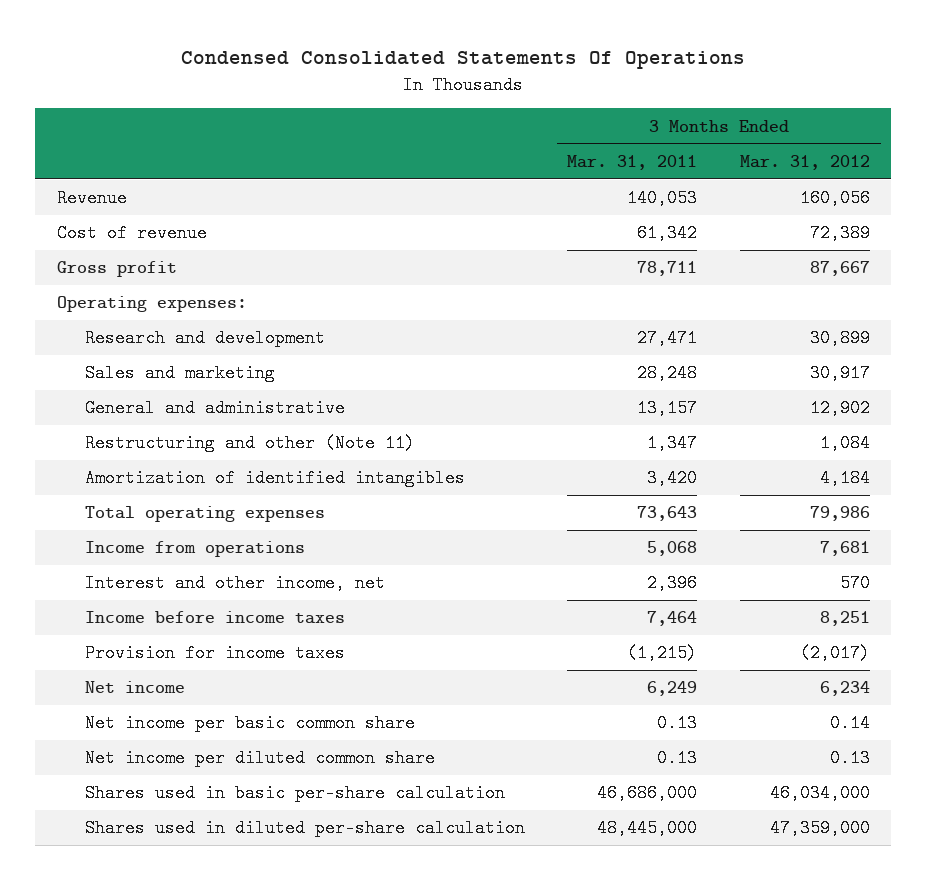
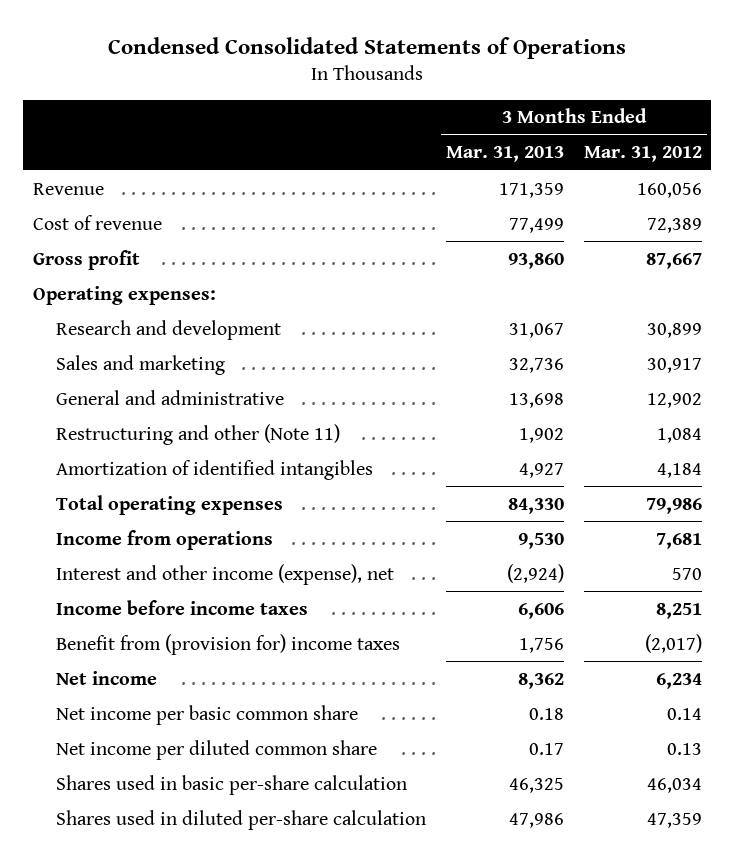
- Condensed Consolidated Statements Of Operations
+ Condensed Consolidated Statements of Operations
- | 3 Months Ended Mar. 31, 2011 | 3 Months Ended Mar. 31, 2012
+ | 3 Months Ended Mar. 31, 2013 | 3 Months Ended Mar. 31, 2012
- Interest and other income, net | 2,396 | 570
+ Interest and other income (expense), net | (2,924) | 570
- Provision for income taxes | (1,215) | (2,017)
+ Benefit from (provision for) income taxes | 1,756 | (2,017)
- Shares used in basic per-share calculation | 46,686,000 | 46,034,000
- Shares used in diluted per-share calculation | 48,445,000 | 47,359,000
+ Shares used in basic per-share calculation | 46,325 | 46,034
+ Shares used in diluted per-share calculation | 47,986 | 47,359

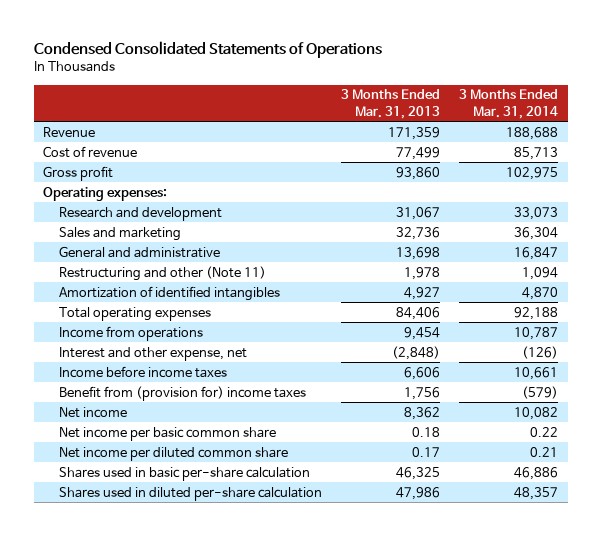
- | 3 Months Ended Mar. 31, 2013 | 3 Months Ended Mar. 31, 2012
+ | 3 Months Ended Mar. 31, 2013 | 3 Months Ended Mar. 31, 2014
- Restructuring and other (Note 11) | 1,902 | 1,084
+ Restructuring and other (Note 11) | 1,978 | 1,094
- Total operating expenses | 84,330 | 79,986
- Income from operations | 9,530 | 7,681
- Interest and other income (expense), net | (2,924) | 570
+ Total operating expenses | 84,406 | 92,188
+ Income from operations | 9,454 | 10,787
+ Interest and other expense, net | (2,848) | (126)

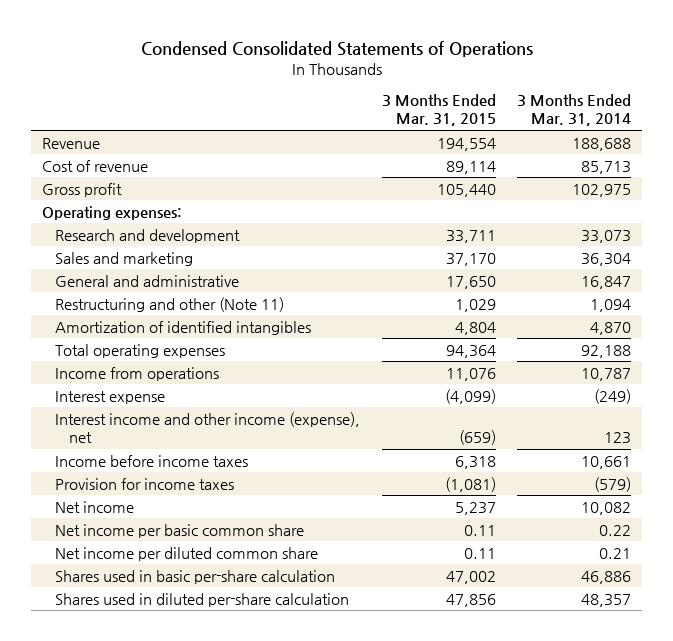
- | 3 Months Ended Mar. 31, 2013 | 3 Months Ended Mar. 31, 2014
+ | 3 Months Ended Mar. 31, 2015 | 3 Months Ended Mar. 31, 2014
- Interest and other expense, net | (2,848) | (126)
+ Interest expense | (4,099) | (249)
+ Interest income and other income (expense), net | (659) | 123
- Benefit from (provision for) income taxes | 1,756 | (579)
+ Provision for income taxes | (1,081) | (579)

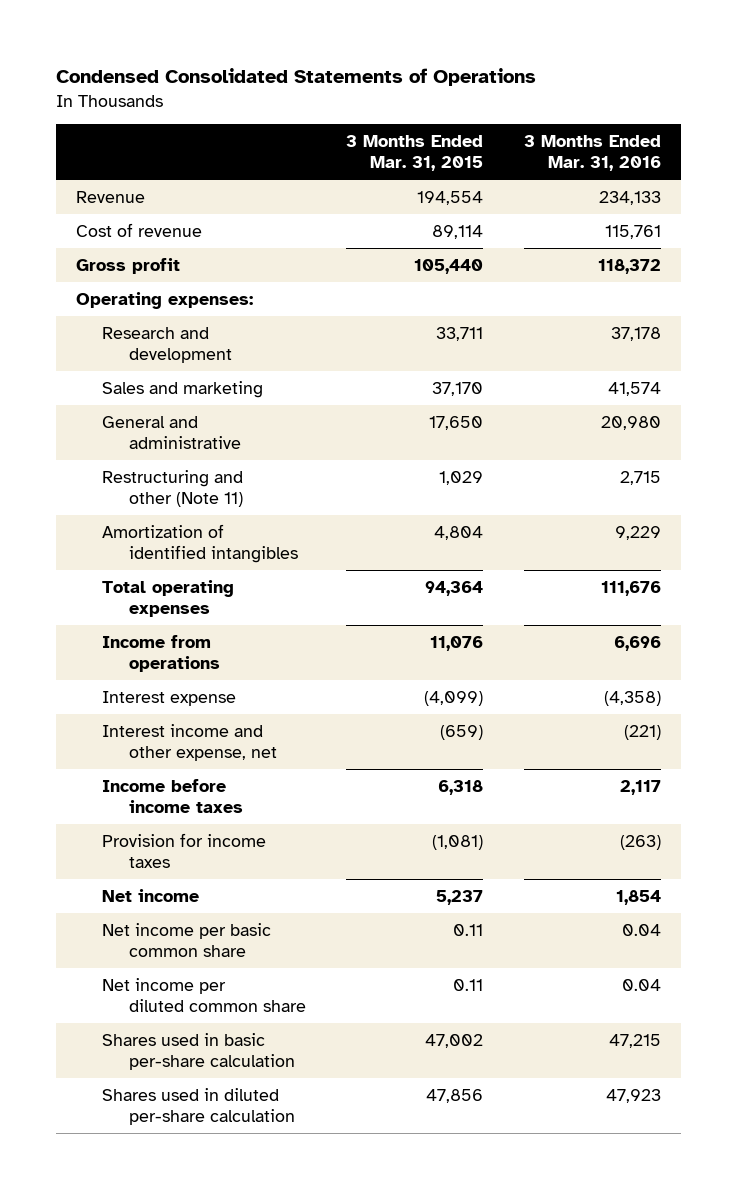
- | 3 Months Ended Mar. 31, 2015 | 3 Months Ended Mar. 31, 2014
+ | 3 Months Ended Mar. 31, 2015 | 3 Months Ended Mar. 31, 2016
- Interest income and other income (expense), net | (659) | 123
+ Interest income and other expense, net | (659) | (221)

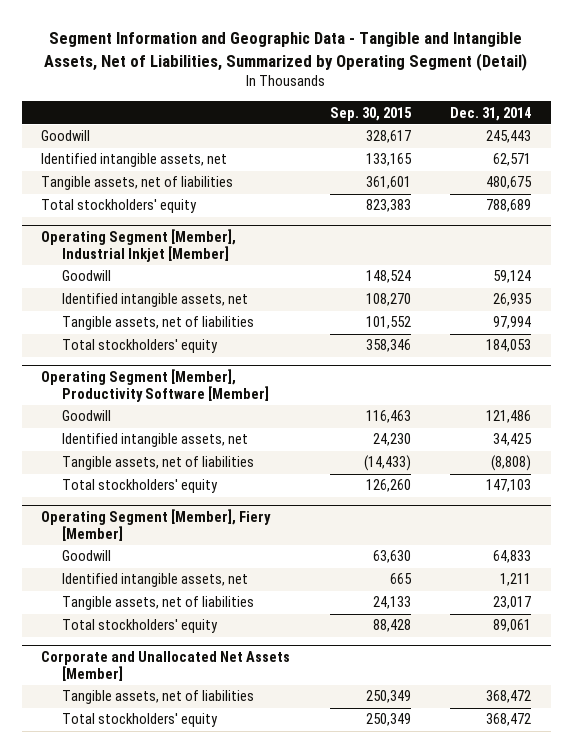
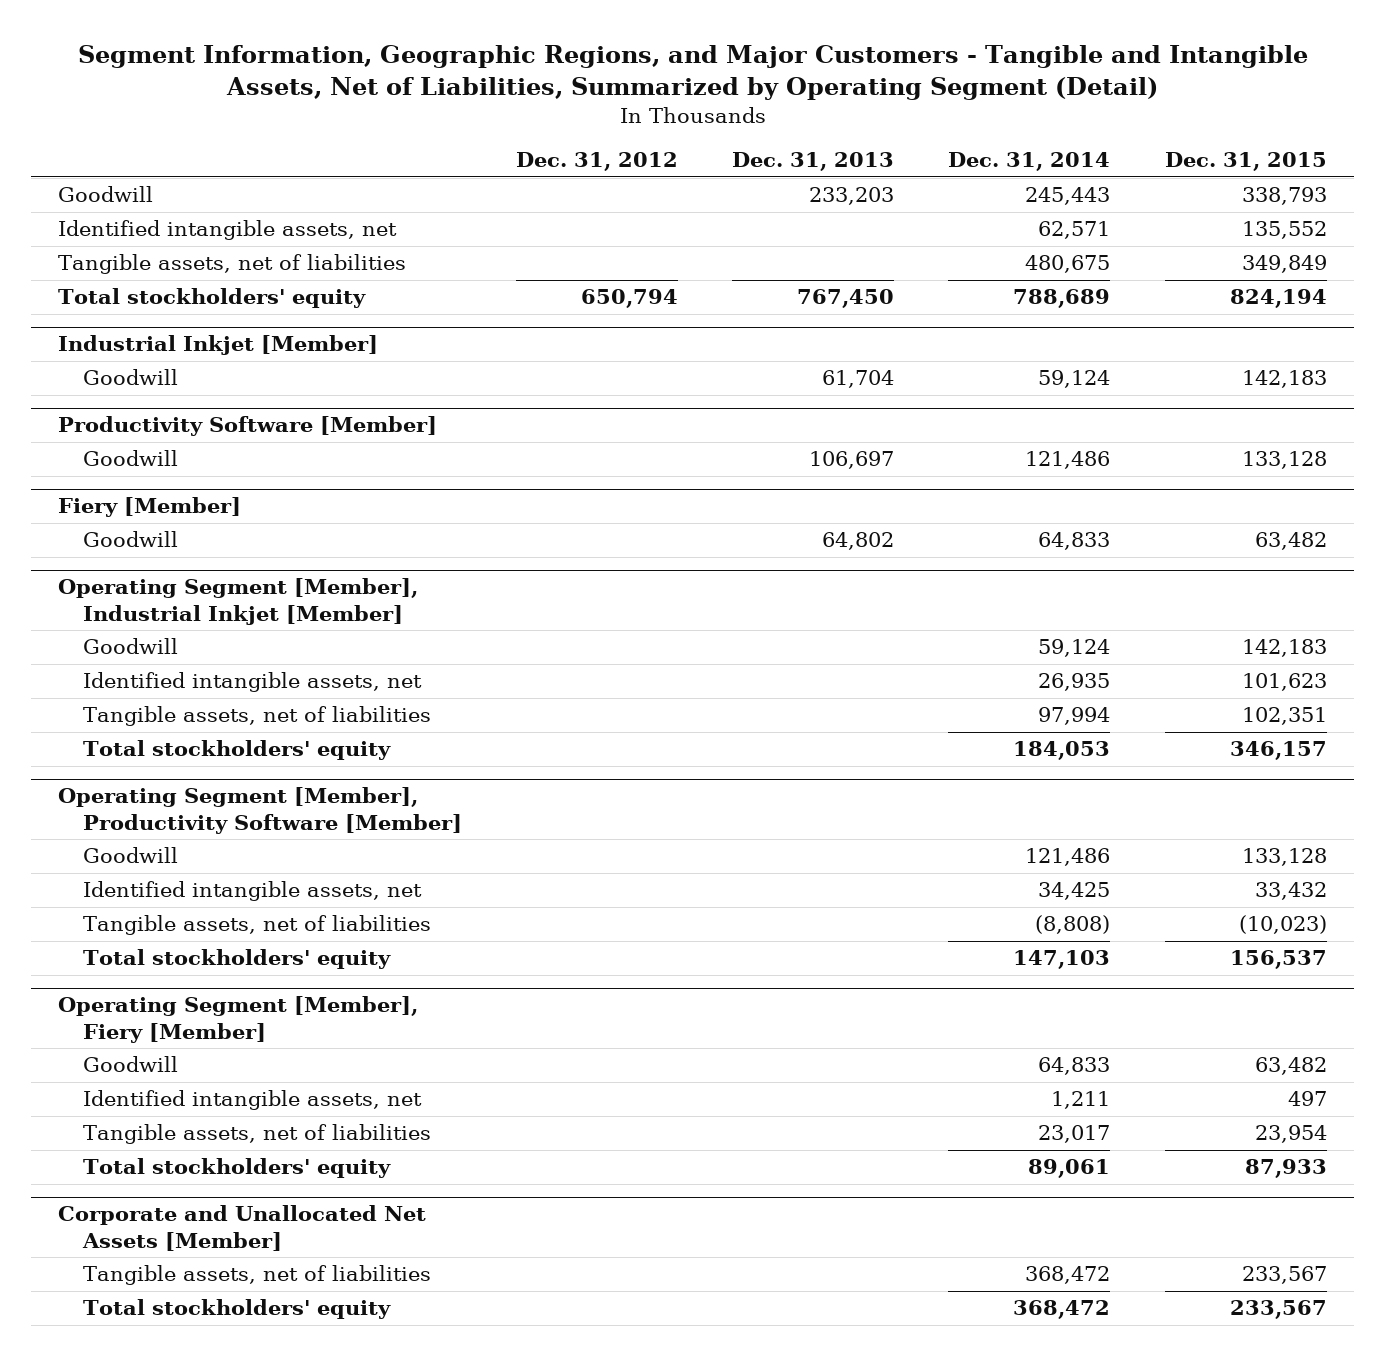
- Segment Information and Geographic Data - Tangible and Intangible Assets, Net of Liabilities, Summarized by Operating Segment (Detail)
+ Segment Information, Geographic Regions, and Major Customers - Tangible and Intangible Assets, Net of Liabilities, Summarized by Operating Segment (Detail)
- | Sep. 30, 2015 | Dec. 31, 2014
+ | Dec. 31, 2012 | Dec. 31, 2013 | Dec. 31, 2014 | Dec. 31, 2015
+ Industrial Inkjet [Member]
+ Goodwill | | 61,704 | 59,124 | 142,183
+ Productivity Software [Member]
+ Goodwill | | 106,697 | 121,486 | 133,128
+ Fiery [Member]
+ Goodwill | | 64,802 | 64,833 | 63,482

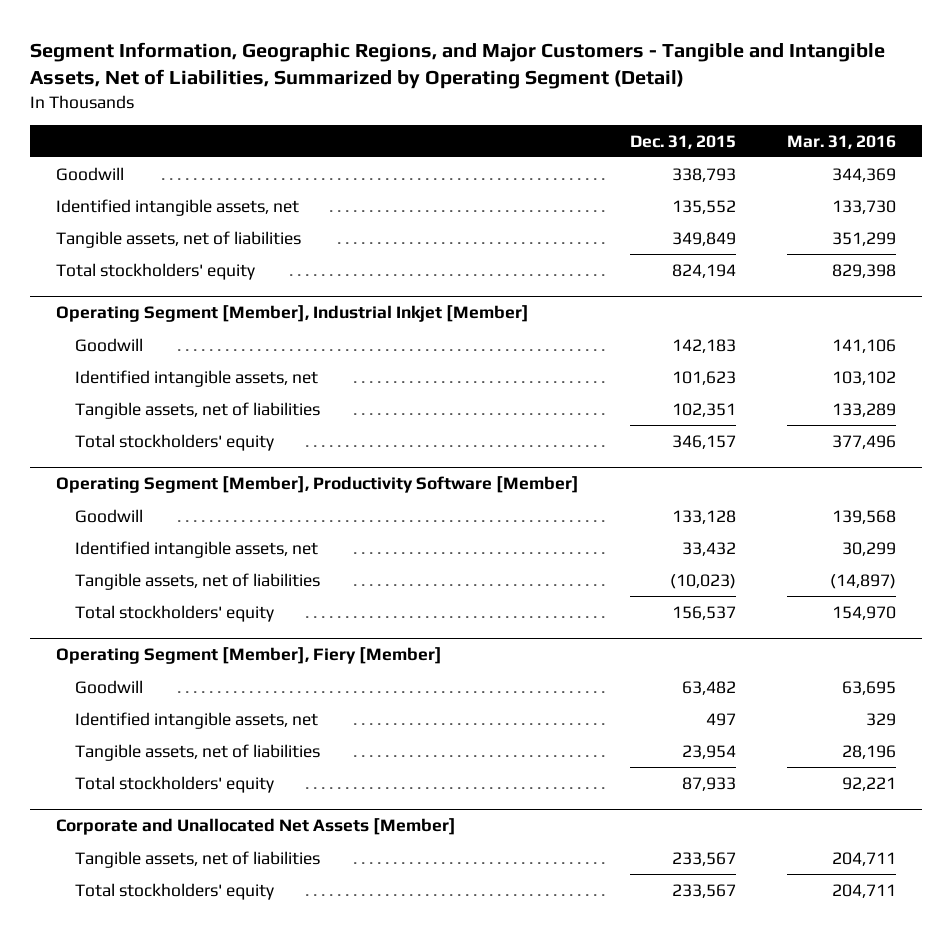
- | Dec. 31, 2012 | Dec. 31, 2013 | Dec. 31, 2014 | Dec. 31, 2015
+ | Dec. 31, 2015 | Mar. 31, 2016
- Industrial Inkjet [Member]
- Goodwill | | 61,704 | 59,124 | 142,183
- Productivity Software [Member]
- Goodwill | | 106,697 | 121,486 | 133,128
- Fiery [Member]
- Goodwill | | 64,802 | 64,833 | 63,482

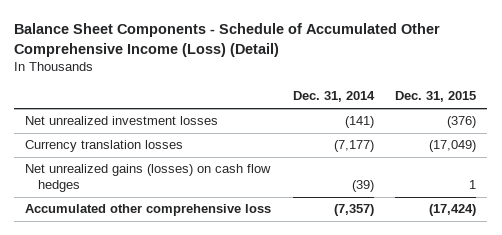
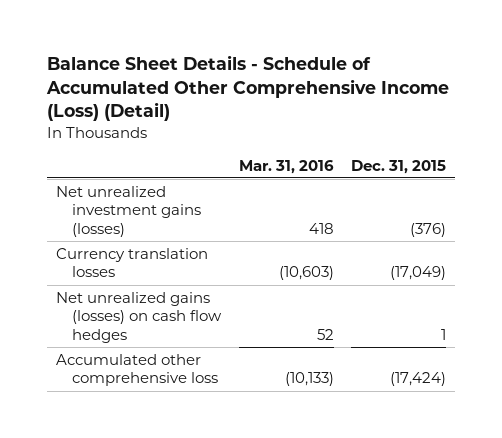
- Balance Sheet Components - Schedule of Accumulated Other Comprehensive Income (Loss) (Detail)
+ Balance Sheet Details - Schedule of Accumulated Other Comprehensive Income (Loss) (Detail)
- | Dec. 31, 2014 | Dec. 31, 2015
+ | Mar. 31, 2016 | Dec. 31, 2015
- Net unrealized investment losses | (141) | (376)
+ Net unrealized investment gains (losses) | 418 | (376)

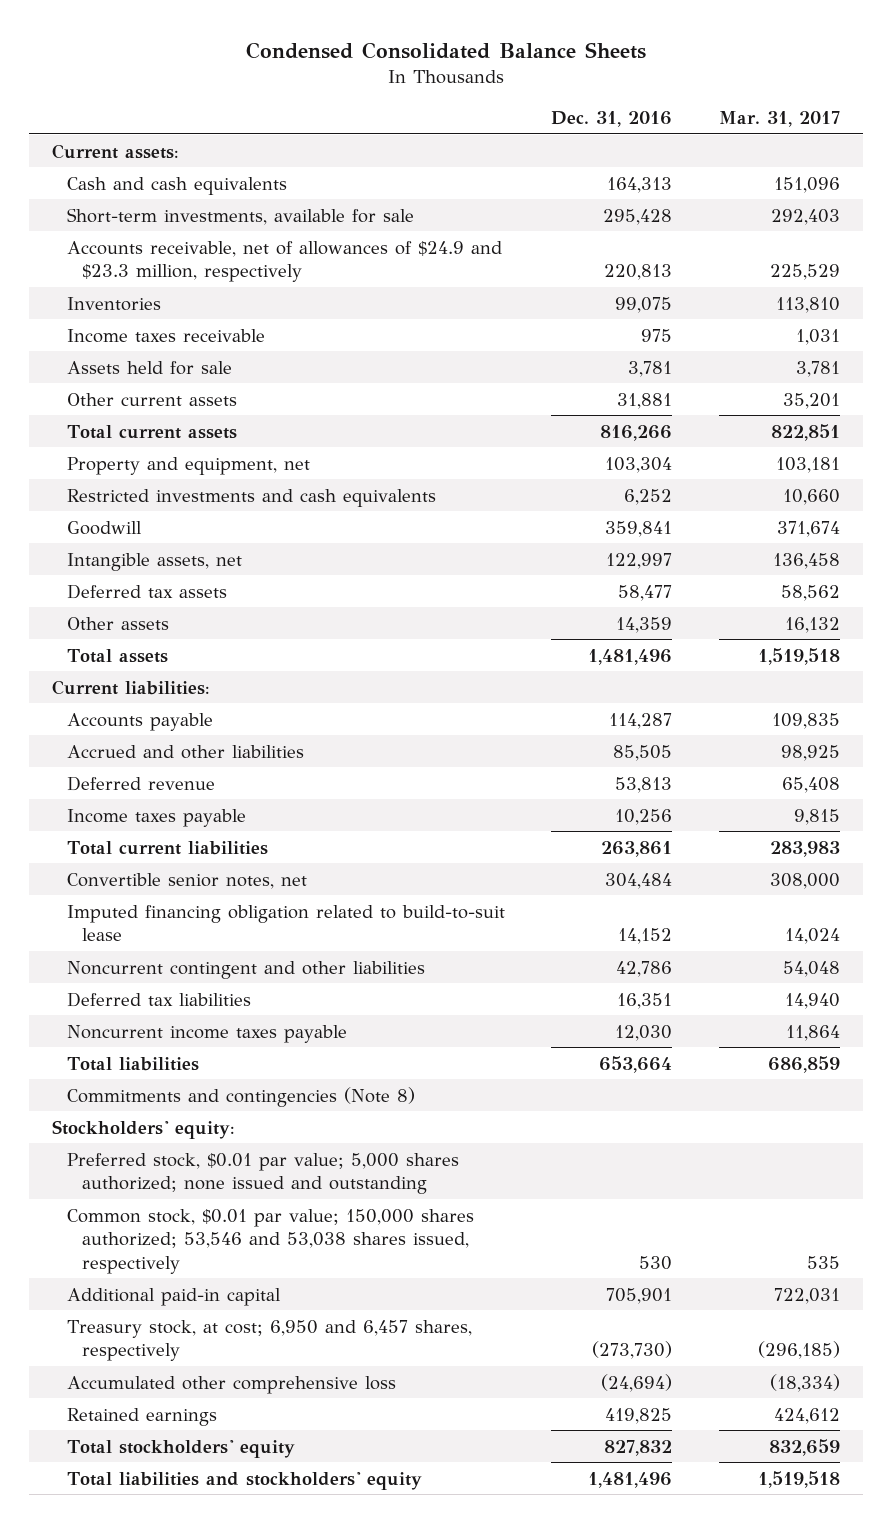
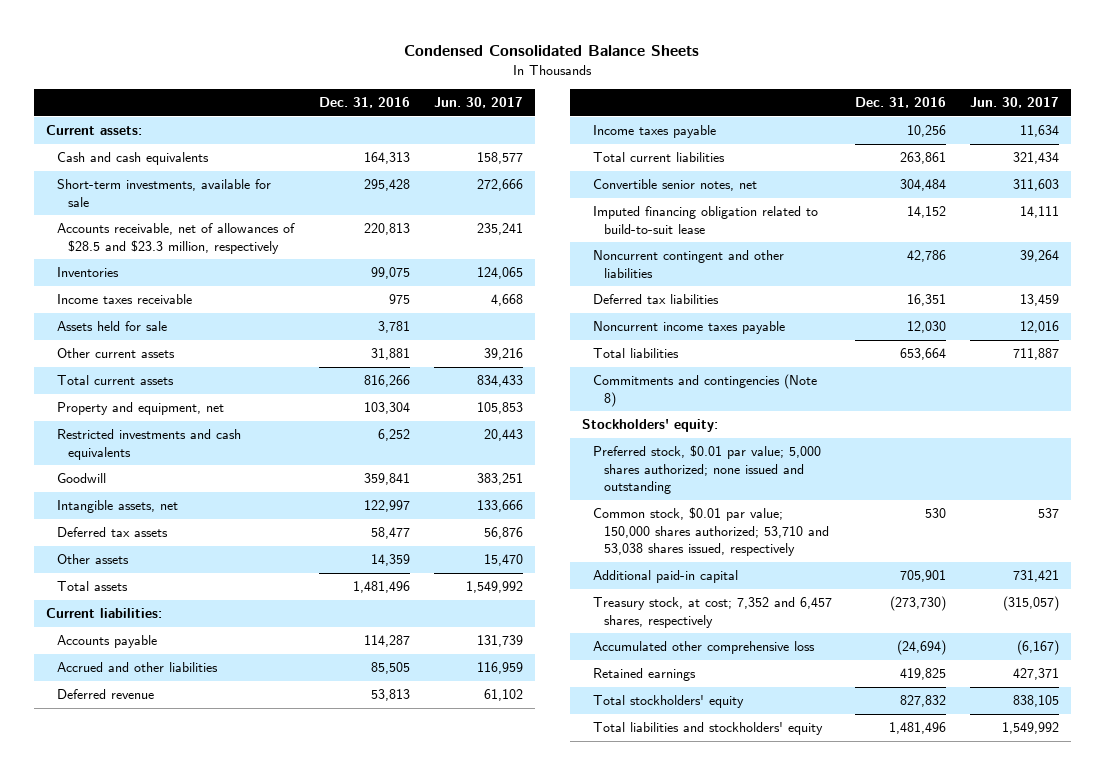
- | Dec. 31, 2016 | Mar. 31, 2017
+ | Dec. 31, 2016 | Jun. 30, 2017
- Accounts receivable, net of allowances of $24.9 and $23.3 million, respectively | 220,813 | 225,529
+ Accounts receivable, net of allowances of $28.5 and $23.3 million, respectively | 220,813 | 235,241
- Common stock, $0.01 par value; 150,000 shares authorized; 53,546 and 53,038 shares issued, respectively | 530 | 535
+ Common stock, $0.01 par value; 150,000 shares authorized; 53,710 and 53,038 shares issued, respectively | 530 | 537
- Treasury stock, at cost; 6,950 and 6,457 shares, respectively | (273,730) | (296,185)
+ Treasury stock, at cost; 7,352 and 6,457 shares, respectively | (273,730) | (315,057)

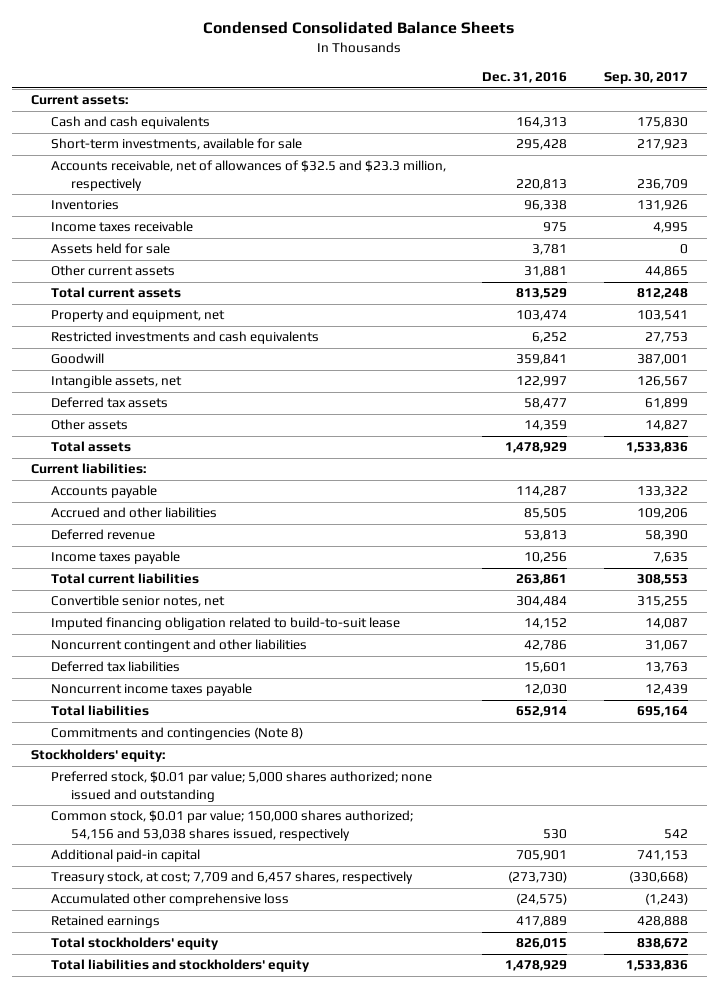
- | Dec. 31, 2016 | Jun. 30, 2017
+ | Dec. 31, 2016 | Sep. 30, 2017
- Accounts receivable, net of allowances of $28.5 and $23.3 million, respectively | 220,813 | 235,241
- Inventories | 99,075 | 124,065
+ Accounts receivable, net of allowances of $32.5 and $23.3 million, respectively | 220,813 | 236,709
+ Inventories | 96,338 | 131,926
- Total current assets | 816,266 | 834,433
- Property and equipment, net | 103,304 | 105,853
+ Total current assets | 813,529 | 812,248
+ Property and equipment, net | 103,474 | 103,541
- Total assets | 1,481,496 | 1,549,992
+ Total assets | 1,478,929 | 1,533,836
- Deferred tax liabilities | 16,351 | 13,459
+ Deferred tax liabilities | 15,601 | 13,763
- Total liabilities | 653,664 | 711,887
+ Total liabilities | 652,914 | 695,164
- Common stock, $0.01 par value; 150,000 shares authorized; 53,710 and 53,038 shares issued, respectively | 530 | 537
+ Common stock, $0.01 par value; 150,000 shares authorized; 54,156 and 53,038 shares issued, respectively | 530 | 542
- Treasury stock, at cost; 7,352 and 6,457 shares, respectively | (273,730) | (315,057)
- Accumulated other comprehensive loss | (24,694) | (6,167)
- Retained earnings | 419,825 | 427,371
- Total stockholders' equity | 827,832 | 838,105
- Total liabilities and stockholders' equity | 1,481,496 | 1,549,992
+ Treasury stock, at cost; 7,709 and 6,457 shares, respectively | (273,730) | (330,668)
+ Accumulated other comprehensive loss | (24,575) | (1,243)
+ Retained earnings | 417,889 | 428,888
+ Total stockholders' equity | 826,015 | 838,672
+ Total liabilities and stockholders' equity | 1,478,929 | 1,533,836

